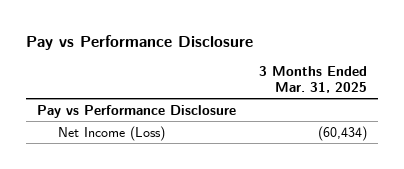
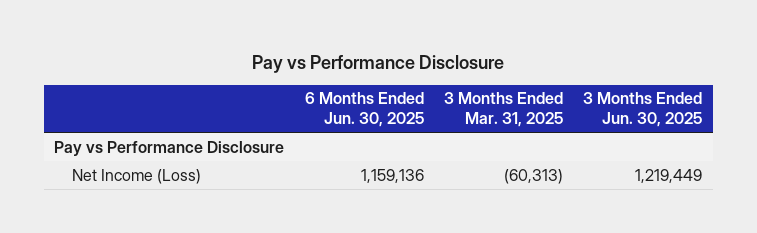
- | 3 Months Ended Mar. 31, 2025
+ | 6 Months Ended Jun. 30, 2025 | 3 Months Ended Mar. 31, 2025 | 3 Months Ended Jun. 30, 2025
- Net Income (Loss) | (60,434)
+ Net Income (Loss) | 1,159,136 | (60,313) | 1,219,449

